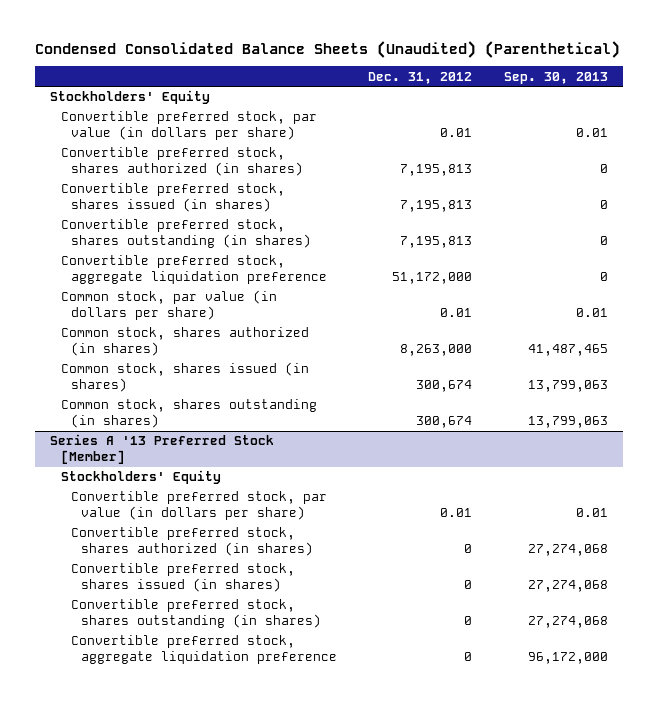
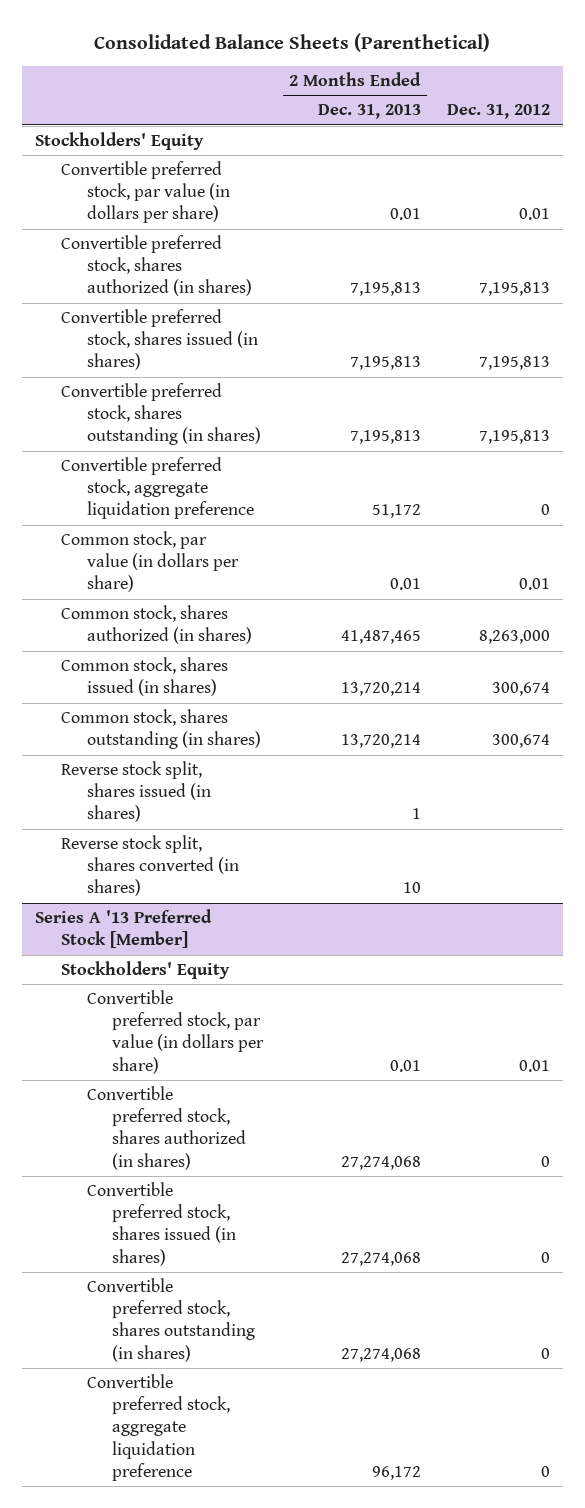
- Condensed Consolidated Balance Sheets (Unaudited) (Parenthetical)
+ Consolidated Balance Sheets (Parenthetical)
- | Dec. 31, 2012 | Sep. 30, 2013
+ | 2 Months Ended Dec. 31, 2013 | Dec. 31, 2012
- Convertible preferred stock, aggregate liquidation preference | 51,172,000 | 0
+ Convertible preferred stock, aggregate liquidation preference | 51,172 | 0
+ Reverse stock split, shares issued (in shares) | 1 |
+ Reverse stock split, shares converted (in shares) | 10 |

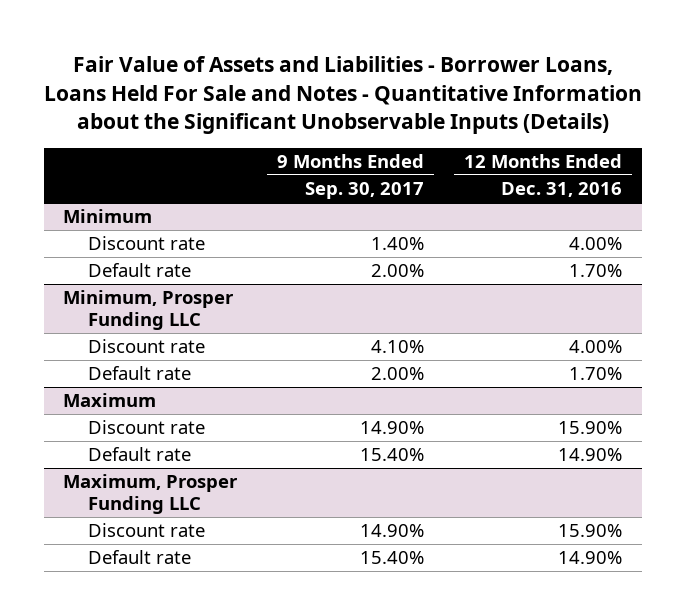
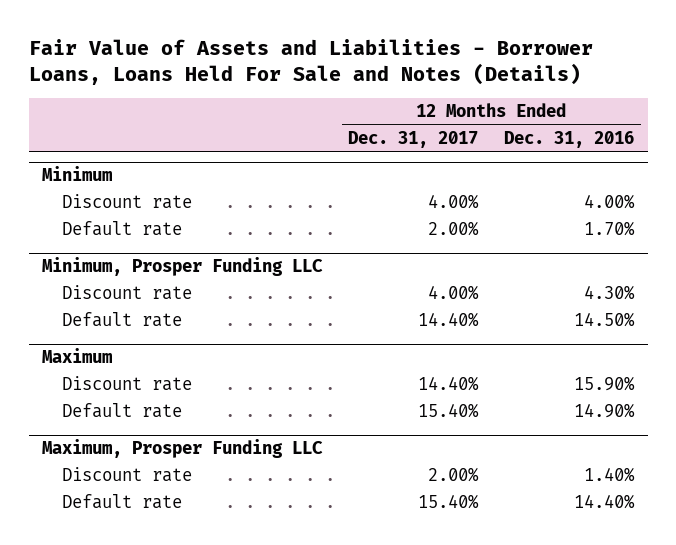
- Fair Value of Assets and Liabilities - Borrower Loans, Loans Held For Sale and Notes - Quantitative Information about the Significant Unobservable Inputs (Details)
+ Fair Value of Assets and Liabilities - Borrower Loans, Loans Held For Sale and Notes (Details)
- | 9 Months Ended Sep. 30, 2017 | 12 Months Ended Dec. 31, 2016
+ | 12 Months Ended Dec. 31, 2017 | 12 Months Ended Dec. 31, 2016
@ Minimum, Prosper Funding LLC
- Discount rate | 4.10% | 4.00%
- Default rate | 2.00% | 1.70%
+ Discount rate | 4.00% | 4.30%
+ Default rate | 14.40% | 14.50%
@ Maximum, Prosper Funding LLC
- Discount rate | 14.90% | 15.90%
- Default rate | 15.40% | 14.90%
+ Discount rate | 2.00% | 1.40%
+ Default rate | 15.40% | 14.40%

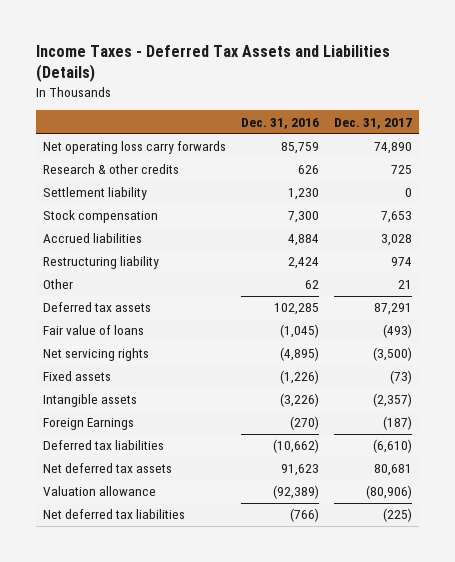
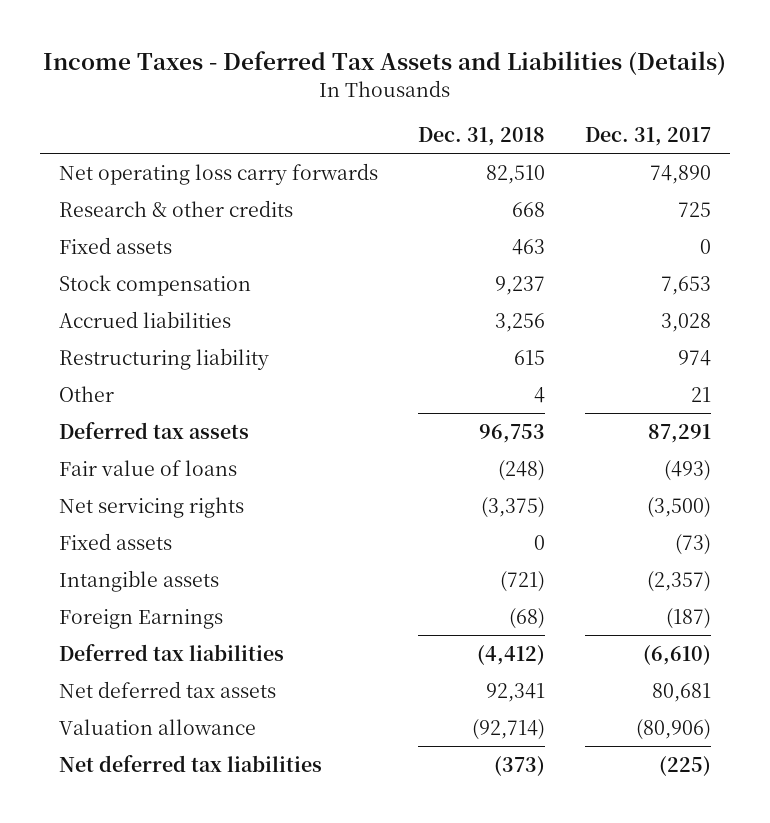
- | Dec. 31, 2016 | Dec. 31, 2017
+ | Dec. 31, 2018 | Dec. 31, 2017
- Settlement liability | 1,230 | 0
+ Fixed assets | 463 | 0

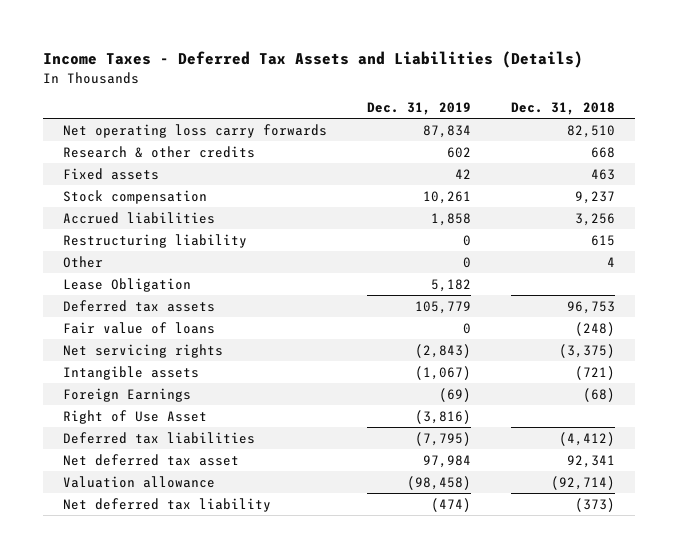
- | Dec. 31, 2018 | Dec. 31, 2017
+ | Dec. 31, 2019 | Dec. 31, 2018
+ Lease Obligation | 5,182 |
- Fixed assets | 0 | (73)
+ Right of Use Asset | (3,816) |
- Net deferred tax assets | 92,341 | 80,681
+ Net deferred tax asset | 97,984 | 92,341
- Net deferred tax liabilities | (373) | (225)
+ Net deferred tax liability | (474) | (373)

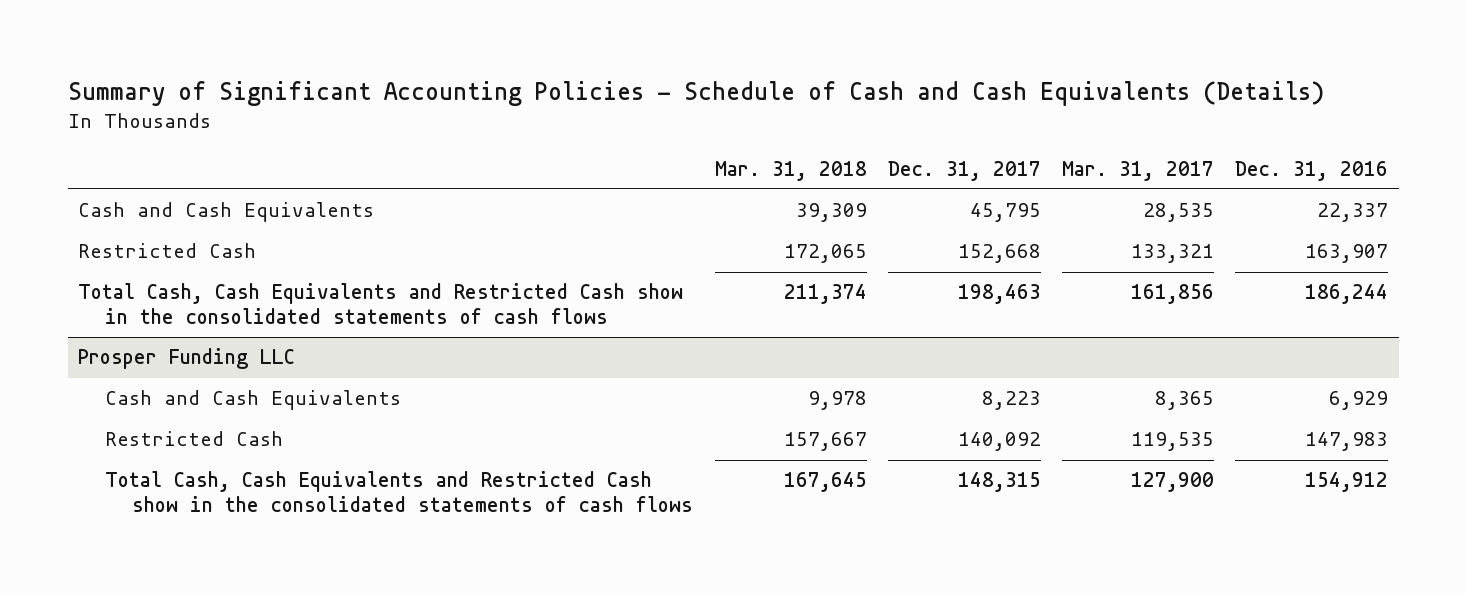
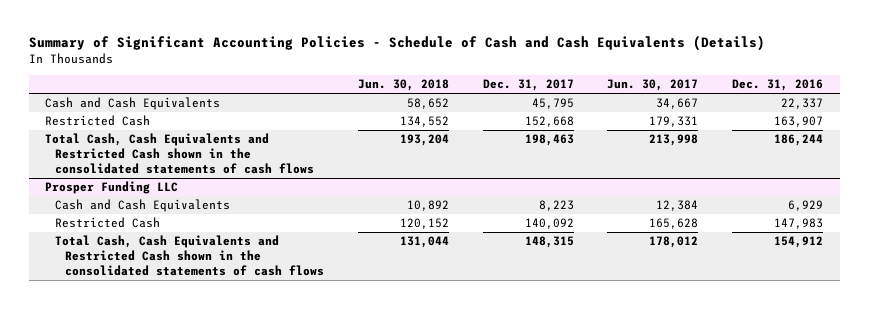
- | Mar. 31, 2018 | Dec. 31, 2017 | Mar. 31, 2017 | Dec. 31, 2016
+ | Jun. 30, 2018 | Dec. 31, 2017 | Jun. 30, 2017 | Dec. 31, 2016
- Total Cash, Cash Equivalents and Restricted Cash show in the consolidated statements of cash flows | 211,374 | 198,463 | 161,856 | 186,244
+ Total Cash, Cash Equivalents and Restricted Cash shown in the consolidated statements of cash flows | 193,204 | 198,463 | 213,998 | 186,244
@ Prosper Funding LLC
- Total Cash, Cash Equivalents and Restricted Cash show in the consolidated statements of cash flows | 167,645 | 148,315 | 127,900 | 154,912
+ Total Cash, Cash Equivalents and Restricted Cash shown in the consolidated statements of cash flows | 131,044 | 148,315 | 178,012 | 154,912

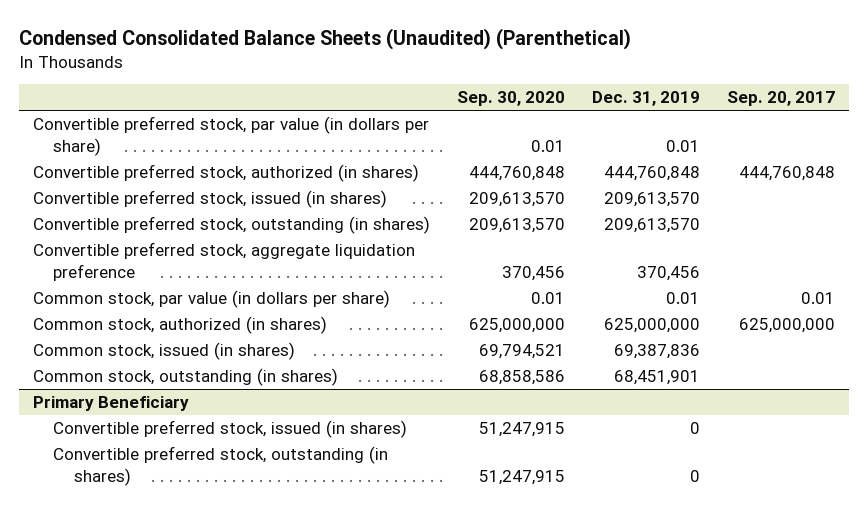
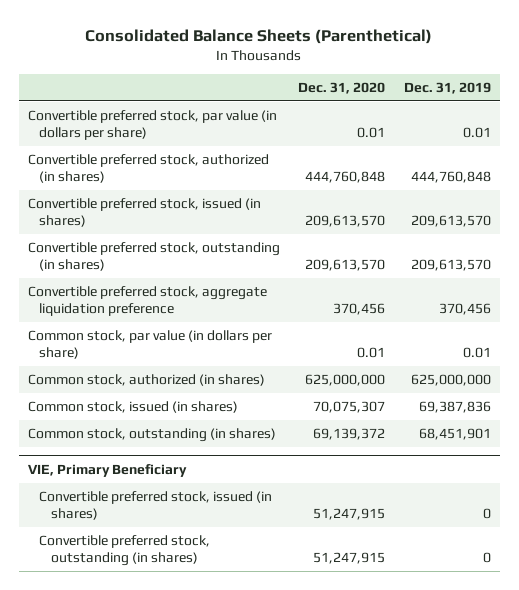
- Condensed Consolidated Balance Sheets (Unaudited) (Parenthetical)
+ Consolidated Balance Sheets (Parenthetical)
- | Sep. 30, 2020 | Dec. 31, 2019 | Sep. 20, 2017
+ | Dec. 31, 2020 | Dec. 31, 2019
- Primary Beneficiary
+ VIE, Primary Beneficiary

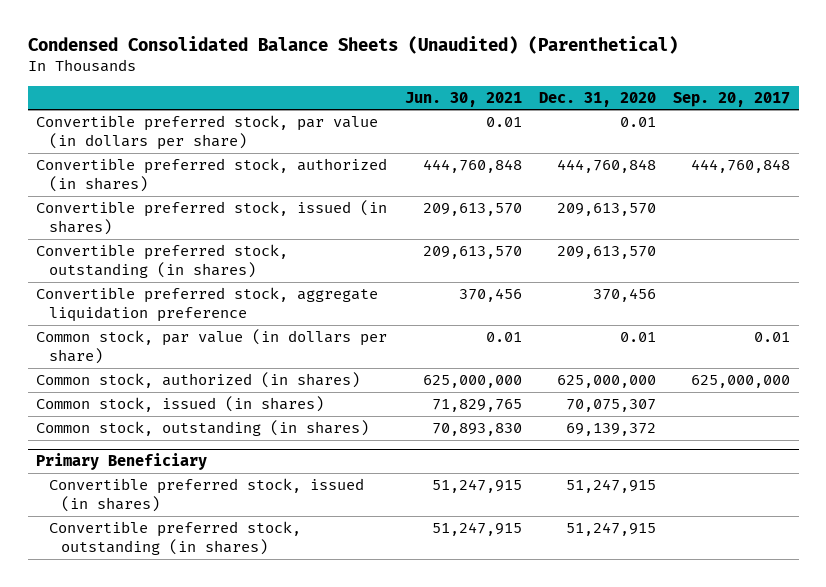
- Consolidated Balance Sheets (Parenthetical)
+ Condensed Consolidated Balance Sheets (Unaudited) (Parenthetical)
- | Dec. 31, 2020 | Dec. 31, 2019
+ | Jun. 30, 2021 | Dec. 31, 2020 | Sep. 20, 2017
- VIE, Primary Beneficiary
+ Primary Beneficiary

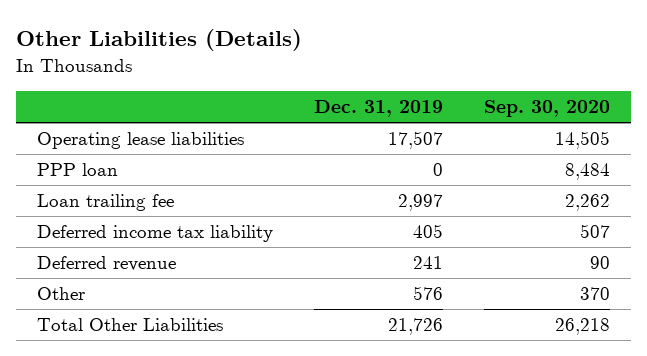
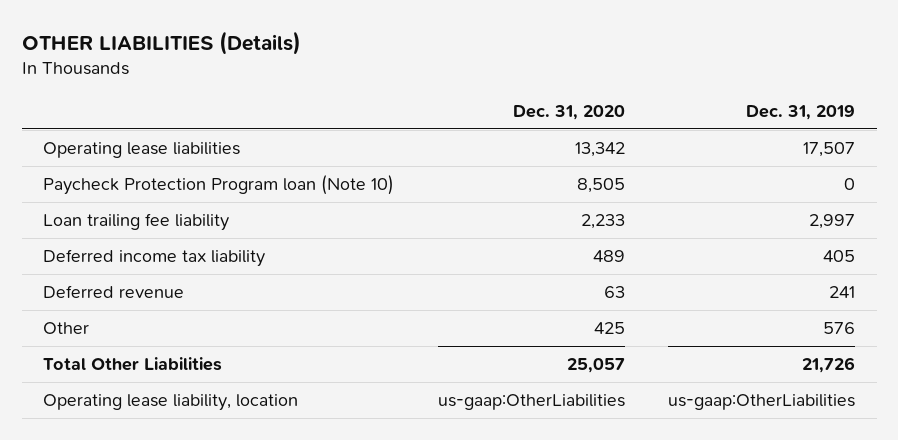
- Other Liabilities (Details)
+ OTHER LIABILITIES (Details)
- | Dec. 31, 2019 | Sep. 30, 2020
+ | Dec. 31, 2020 | Dec. 31, 2019
- PPP loan | 0 | 8,484
- Loan trailing fee | 2,997 | 2,262
+ Paycheck Protection Program loan (Note 10) | 8,505 | 0
+ Loan trailing fee liability | 2,233 | 2,997
+ Operating lease liability, location | us-gaap:OtherLiabilities | us-gaap:OtherLiabilities

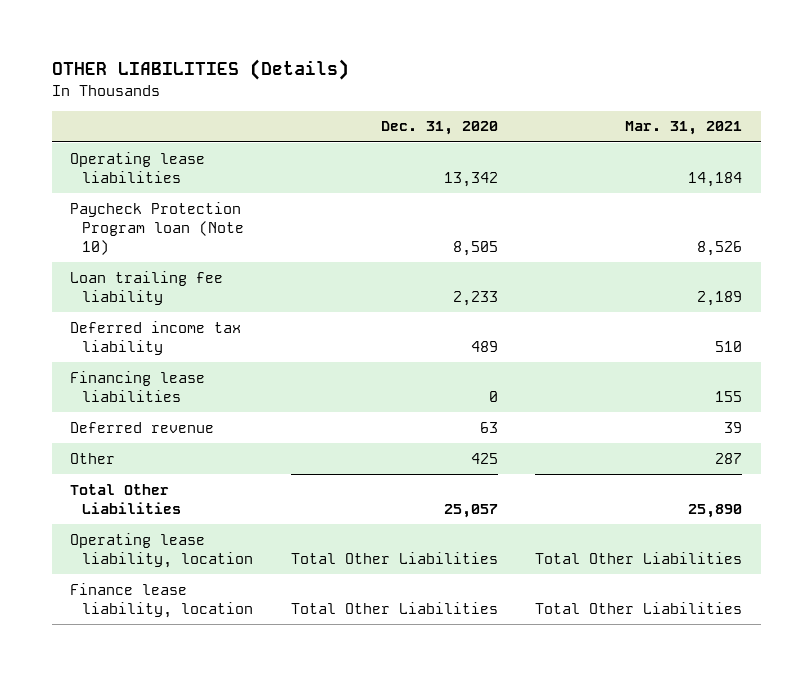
- | Dec. 31, 2020 | Dec. 31, 2019
+ | Dec. 31, 2020 | Mar. 31, 2021
+ Financing lease liabilities | 0 | 155
- Operating lease liability, location | us-gaap:OtherLiabilities | us-gaap:OtherLiabilities
+ Operating lease liability, location | Total Other Liabilities | Total Other Liabilities
+ Finance lease liability, location | Total Other Liabilities | Total Other Liabilities

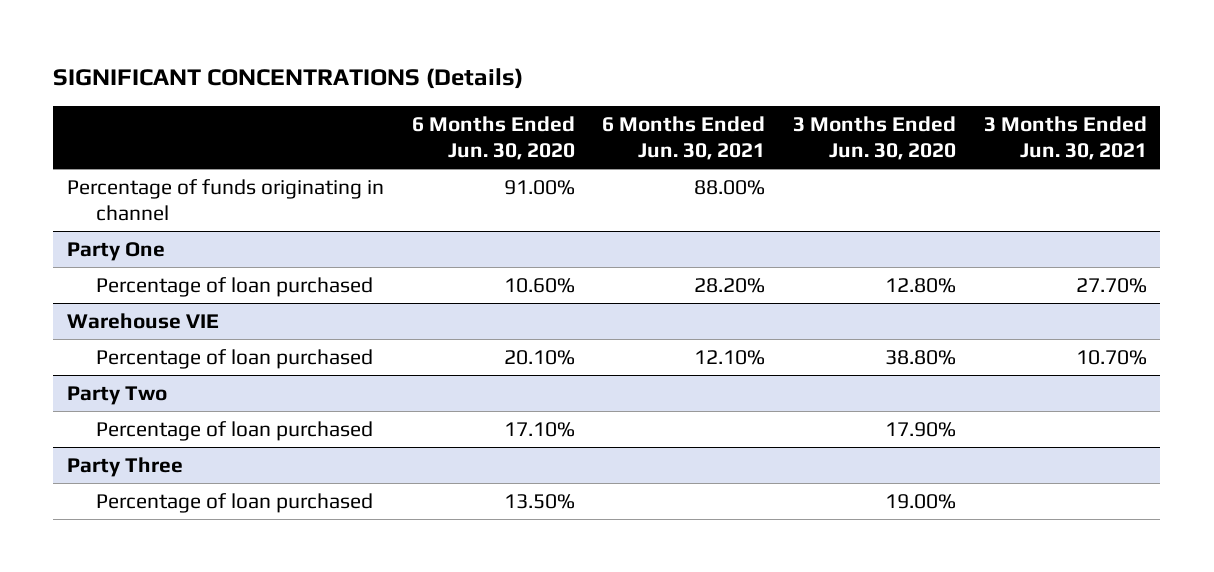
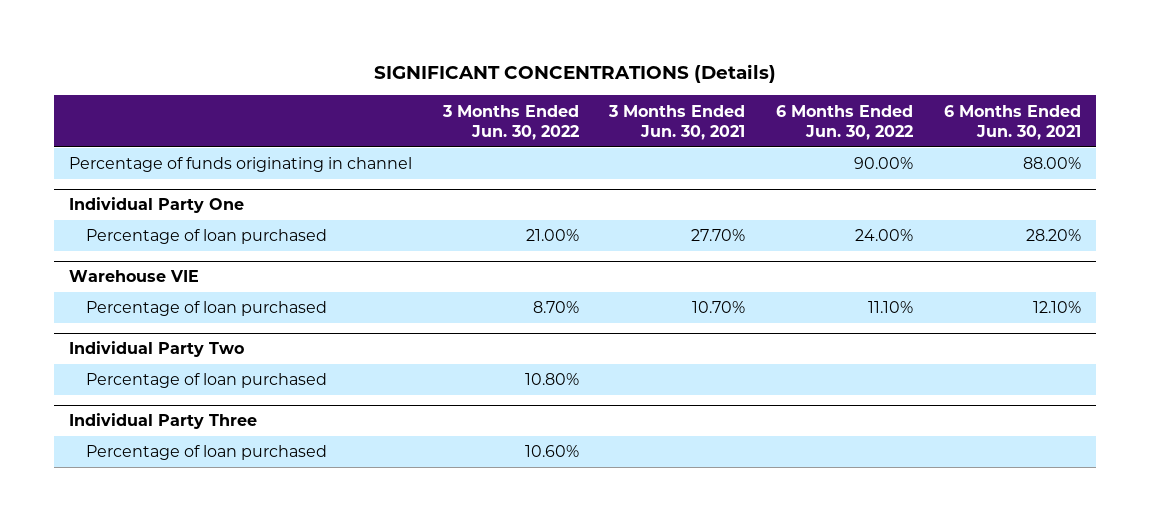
- | 6 Months Ended Jun. 30, 2020 | 6 Months Ended Jun. 30, 2021 | 3 Months Ended Jun. 30, 2020 | 3 Months Ended Jun. 30, 2021
+ | 3 Months Ended Jun. 30, 2022 | 3 Months Ended Jun. 30, 2021 | 6 Months Ended Jun. 30, 2022 | 6 Months Ended Jun. 30, 2021
- Party One
+ Individual Party One
- Party Two
+ Individual Party Two
- Party Three
+ Individual Party Three

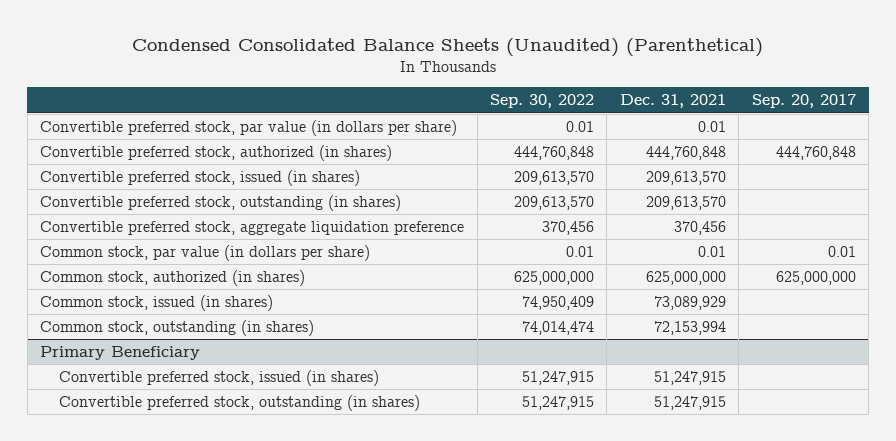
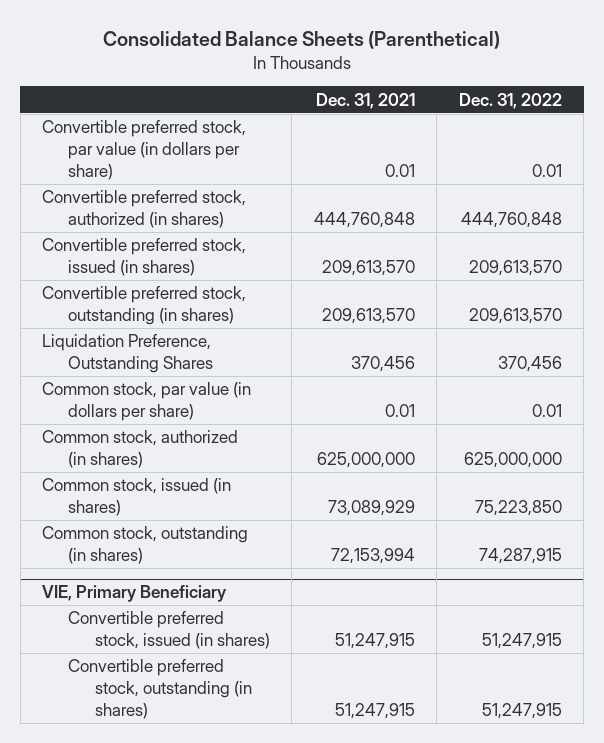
- Condensed Consolidated Balance Sheets (Unaudited) (Parenthetical)
+ Consolidated Balance Sheets (Parenthetical)
- | Sep. 30, 2022 | Dec. 31, 2021 | Sep. 20, 2017
+ | Dec. 31, 2021 | Dec. 31, 2022
- Convertible preferred stock, aggregate liquidation preference | 370,456 | 370,456 |
+ Liquidation Preference, Outstanding Shares | 370,456 | 370,456
- Primary Beneficiary
+ VIE, Primary Beneficiary

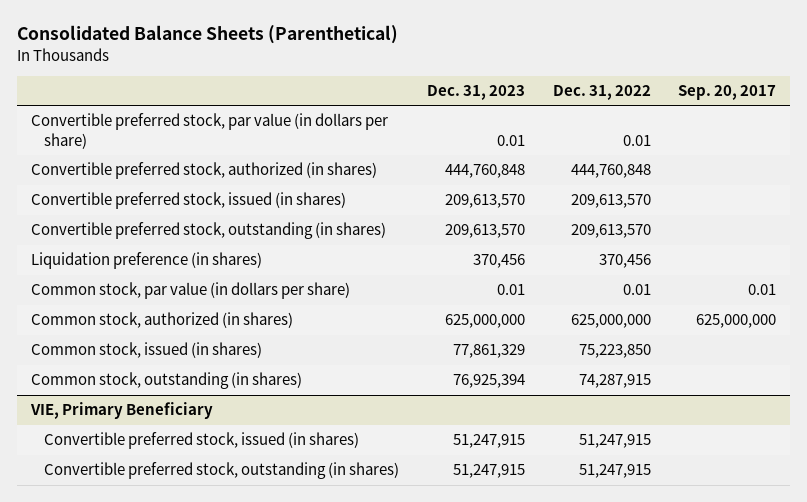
- | Dec. 31, 2021 | Dec. 31, 2022
+ | Dec. 31, 2023 | Dec. 31, 2022 | Sep. 20, 2017
- Liquidation Preference, Outstanding Shares | 370,456 | 370,456
+ Liquidation preference (in shares) | 370,456 | 370,456 |

